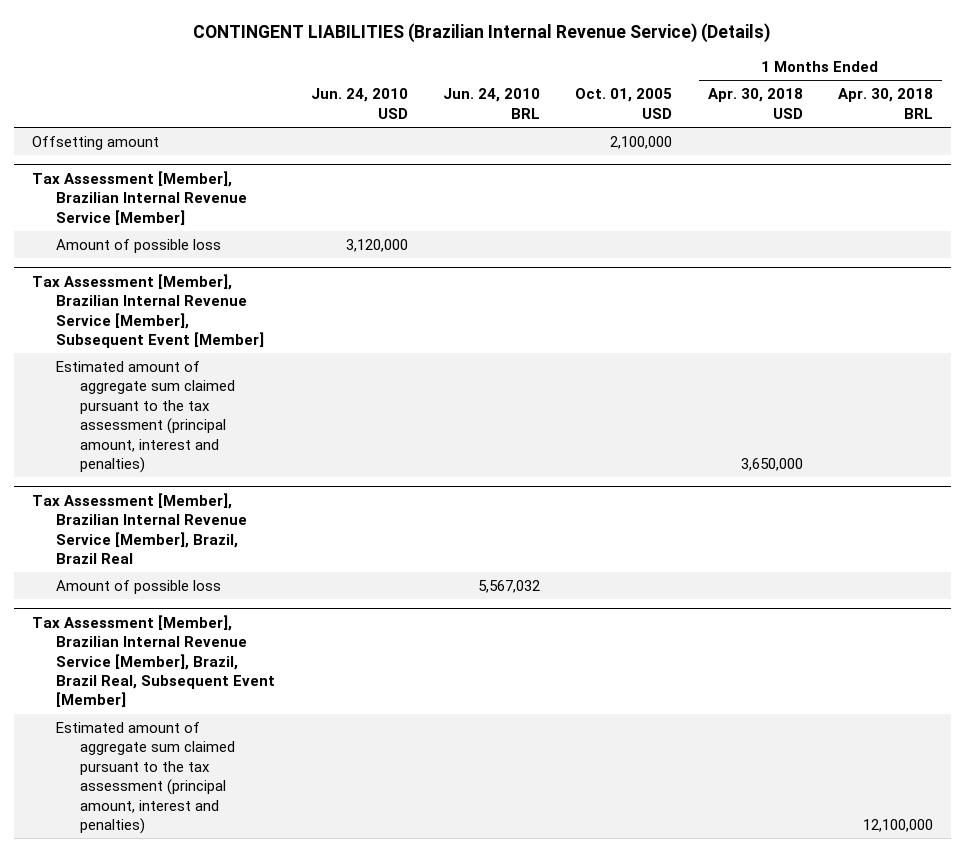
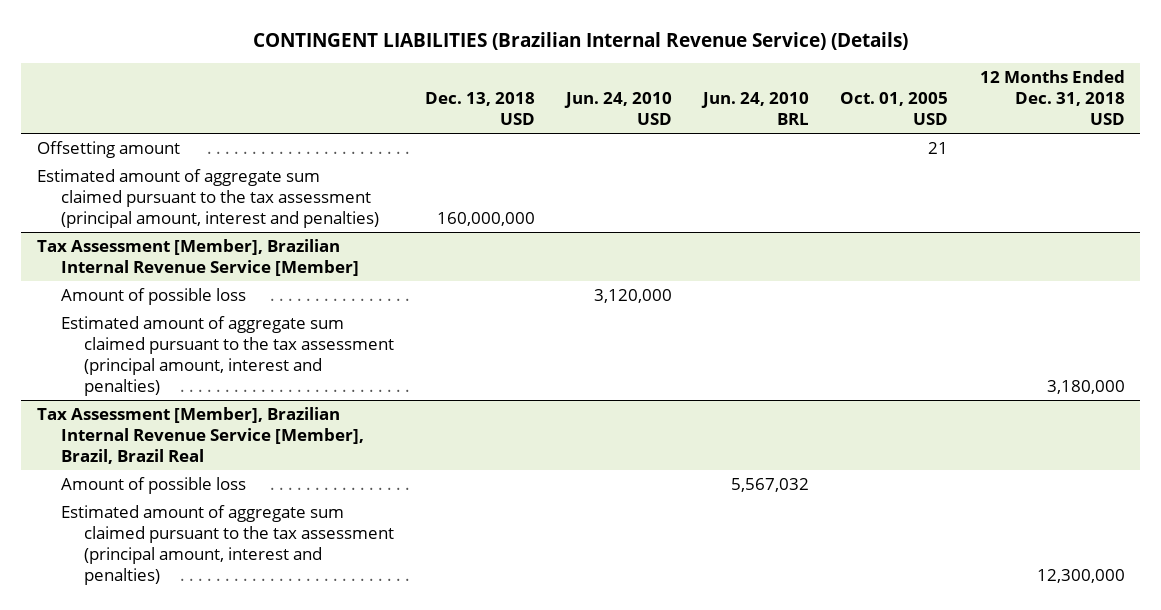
- | Jun. 24, 2010 USD | Jun. 24, 2010 BRL | Oct. 01, 2005 USD | 1 Months Ended Apr. 30, 2018 USD | 1 Months Ended Apr. 30, 2018 BRL
+ | Dec. 13, 2018 USD | Jun. 24, 2010 USD | Jun. 24, 2010 BRL | Oct. 01, 2005 USD | 12 Months Ended Dec. 31, 2018 USD
- Offsetting amount | | | 2,100,000 | |
+ Offsetting amount | | | | 21 |
+ Estimated amount of aggregate sum claimed pursuant to the tax assessment (principal amount, interest and penalties) | 160,000,000 | | | |
- Tax Assessment [Member], Brazilian Internal Revenue Service [Member], Subsequent Event [Member]
- Estimated amount of aggregate sum claimed pursuant to the tax assessment (principal amount, interest and penalties) | | | | 3,650,000 |
@ Tax Assessment [Member], Brazilian Internal Revenue Service [Member]
+ Estimated amount of aggregate sum claimed pursuant to the tax assessment (principal amount, interest and penalties) | | | | | 3,180,000
- Tax Assessment [Member], Brazilian Internal Revenue Service [Member], Brazil, Brazil Real, Subsequent Event [Member]
- Estimated amount of aggregate sum claimed pursuant to the tax assessment (principal amount, interest and penalties) | | | | | 12,100,000
@ Tax Assessment [Member], Brazilian Internal Revenue Service [Member], Brazil, Brazil Real
+ Estimated amount of aggregate sum claimed pursuant to the tax assessment (principal amount, interest and penalties) | | | | | 12,300,000

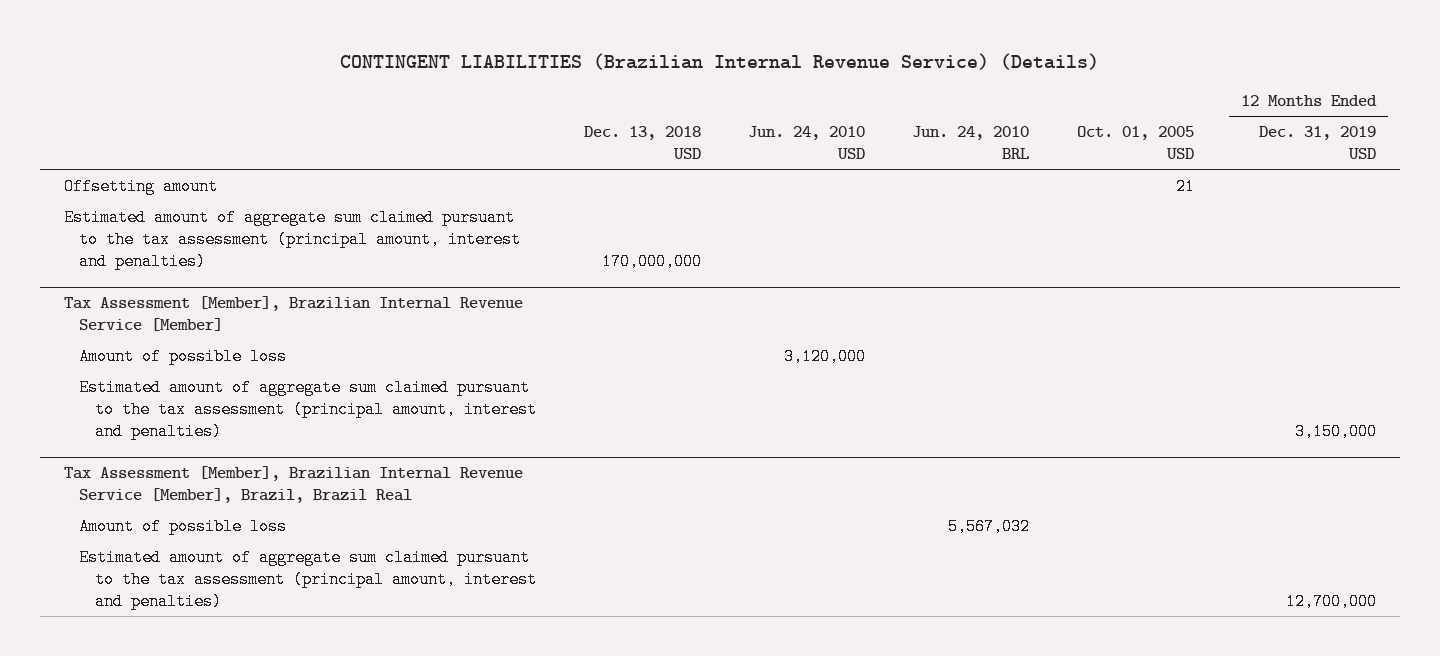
- | Dec. 13, 2018 USD | Jun. 24, 2010 USD | Jun. 24, 2010 BRL | Oct. 01, 2005 USD | 12 Months Ended Dec. 31, 2018 USD
+ | Dec. 13, 2018 USD | Jun. 24, 2010 USD | Jun. 24, 2010 BRL | Oct. 01, 2005 USD | 12 Months Ended Dec. 31, 2019 USD
- Estimated amount of aggregate sum claimed pursuant to the tax assessment (principal amount, interest and penalties) | 160,000,000 | | | |
+ Estimated amount of aggregate sum claimed pursuant to the tax assessment (principal amount, interest and penalties) | 170,000,000 | | | |

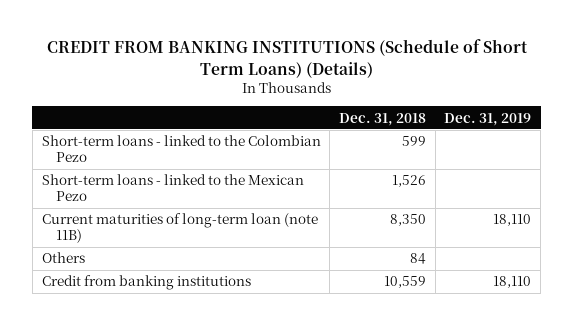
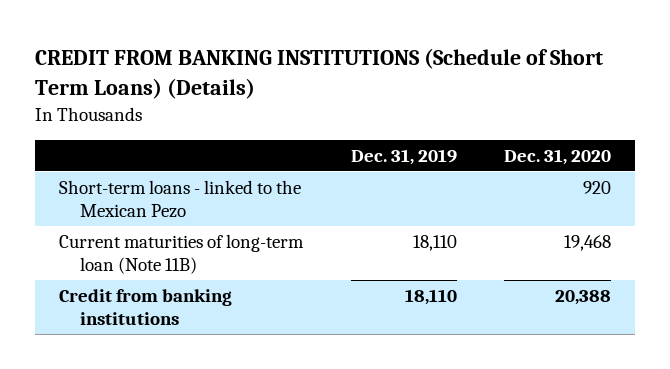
- | Dec. 31, 2018 | Dec. 31, 2019
+ | Dec. 31, 2019 | Dec. 31, 2020
- Short-term loans - linked to the Colombian Pezo | 599 |
- Current maturities of long-term loan (note 11B) | 8,350 | 18,110
- Others | 84 |
+ Current maturities of long-term loan (Note 11B) | 18,110 | 19,468

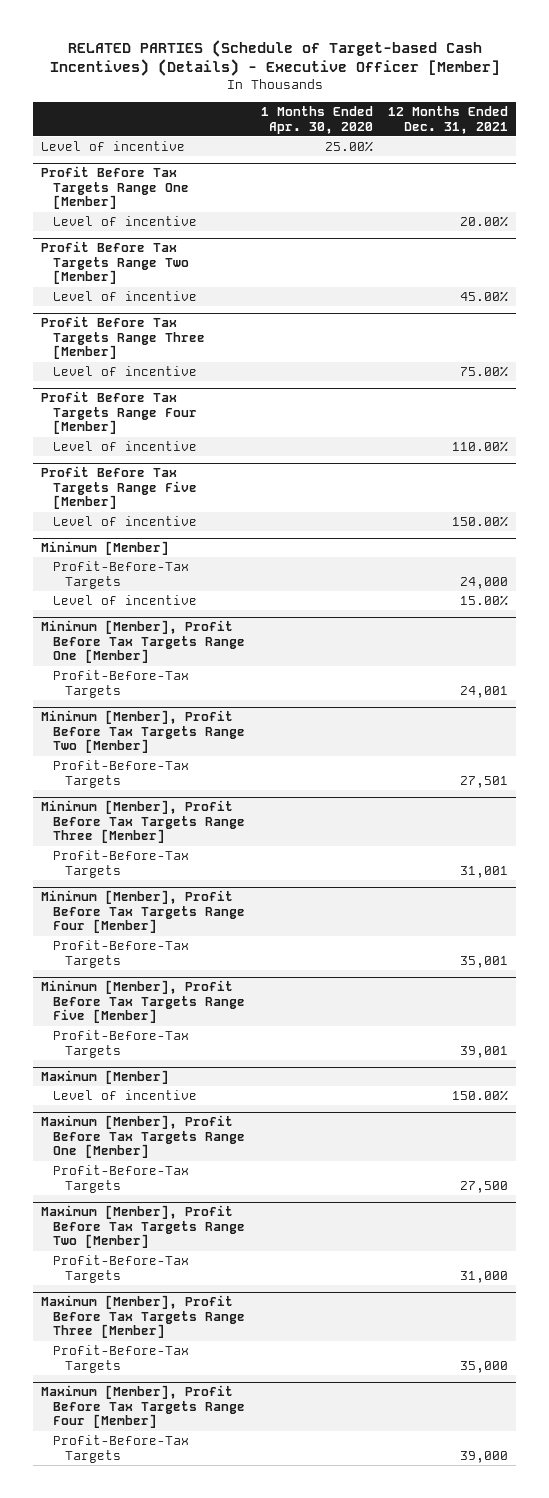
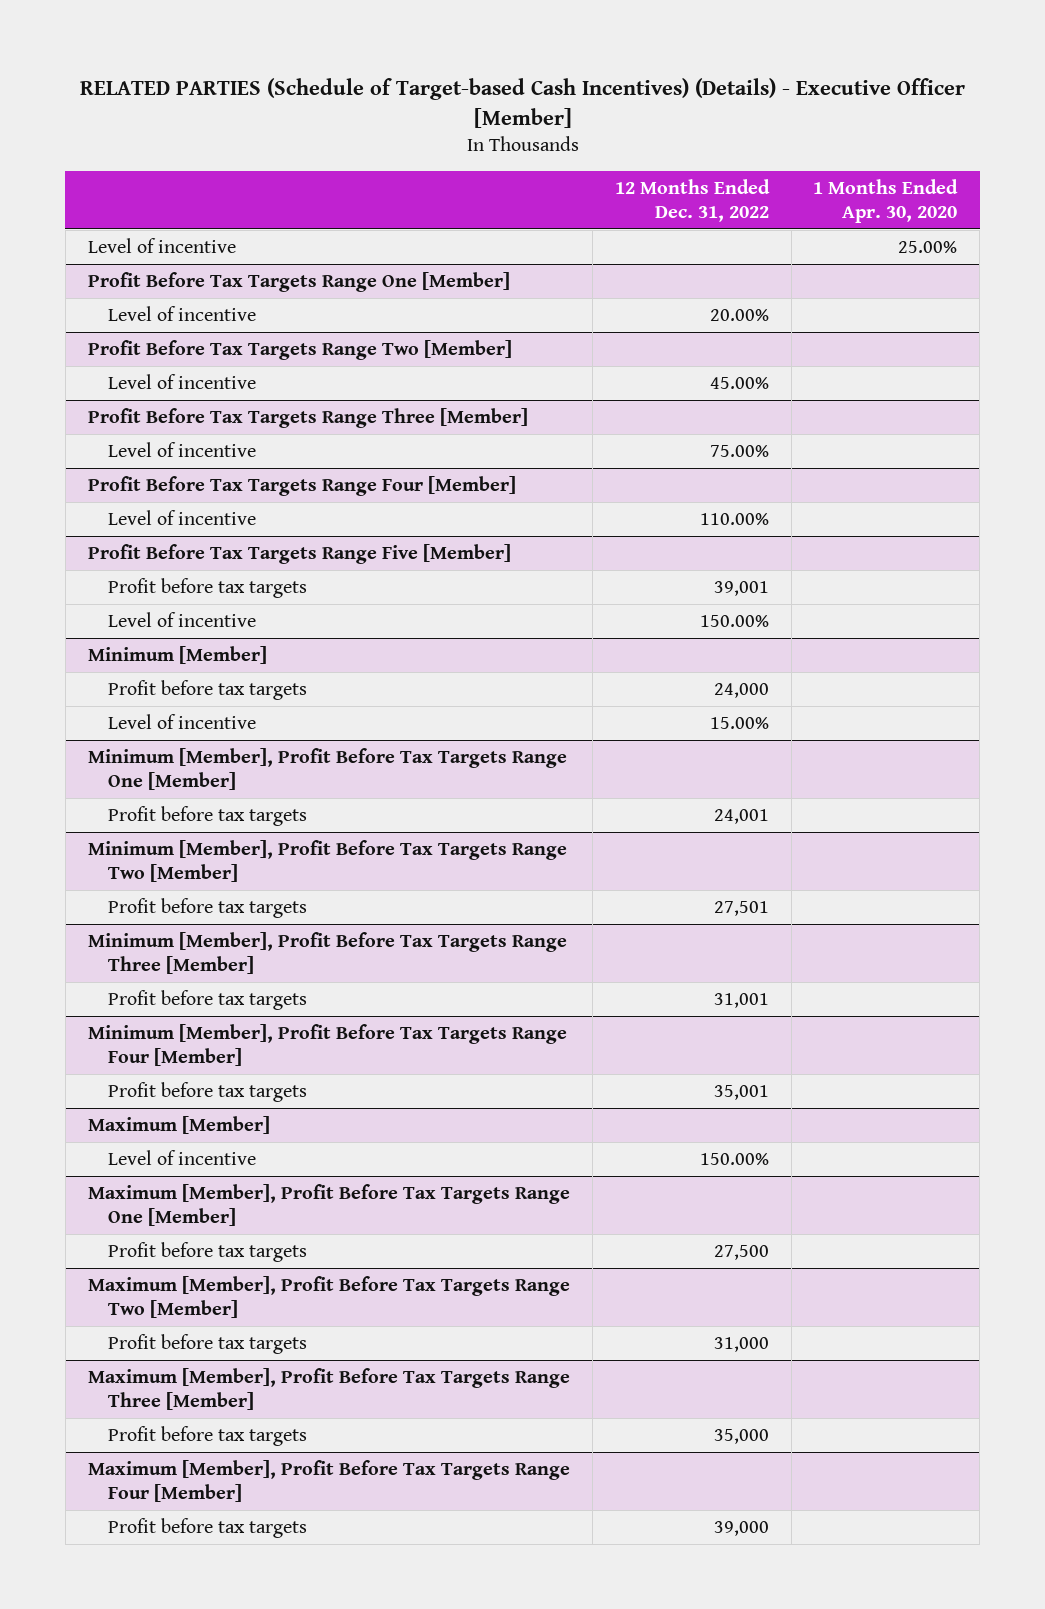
- | 1 Months Ended Apr. 30, 2020 | 12 Months Ended Dec. 31, 2021
+ | 12 Months Ended Dec. 31, 2022 | 1 Months Ended Apr. 30, 2020
@ Profit Before Tax Targets Range Five [Member]
+ Profit before tax targets | 39,001 |
@ Minimum [Member]
- Profit-Before-Tax Targets | | 24,000
+ Profit before tax targets | 24,000 |
@ Minimum [Member], Profit Before Tax Targets Range One [Member]
- Profit-Before-Tax Targets | | 24,001
+ Profit before tax targets | 24,001 |
@ Minimum [Member], Profit Before Tax Targets Range Two [Member]
- Profit-Before-Tax Targets | | 27,501
+ Profit before tax targets | 27,501 |
@ Minimum [Member], Profit Before Tax Targets Range Three [Member]
- Profit-Before-Tax Targets | | 31,001
+ Profit before tax targets | 31,001 |
@ Minimum [Member], Profit Before Tax Targets Range Four [Member]
- Profit-Before-Tax Targets | | 35,001
- Minimum [Member], Profit Before Tax Targets Range Five [Member]
- Profit-Before-Tax Targets | | 39,001
@ Minimum [Member], Profit Before Tax Targets Range Four [Member]
+ Profit before tax targets | 35,001 |
@ Maximum [Member], Profit Before Tax Targets Range One [Member]
- Profit-Before-Tax Targets | | 27,500
+ Profit before tax targets | 27,500 |
@ Maximum [Member], Profit Before Tax Targets Range Two [Member]
- Profit-Before-Tax Targets | | 31,000
+ Profit before tax targets | 31,000 |
@ Maximum [Member], Profit Before Tax Targets Range Three [Member]
- Profit-Before-Tax Targets | | 35,000
+ Profit before tax targets | 35,000 |
@ Maximum [Member], Profit Before Tax Targets Range Four [Member]
- Profit-Before-Tax Targets | | 39,000
+ Profit before tax targets | 39,000 |

